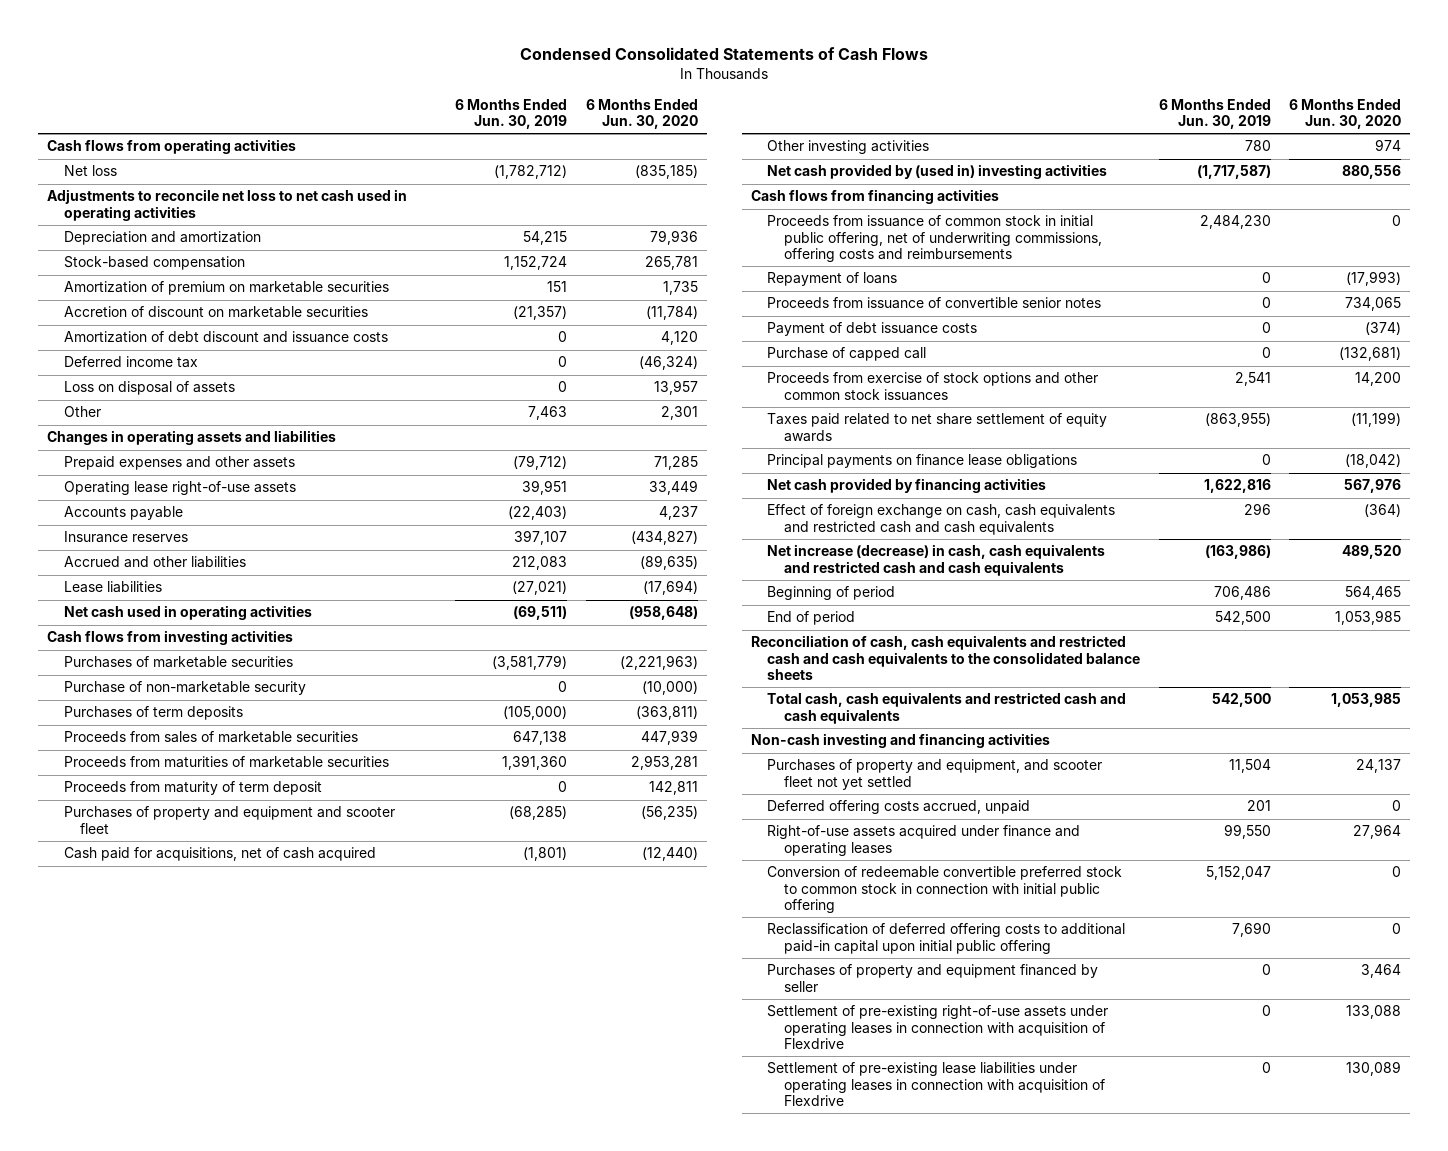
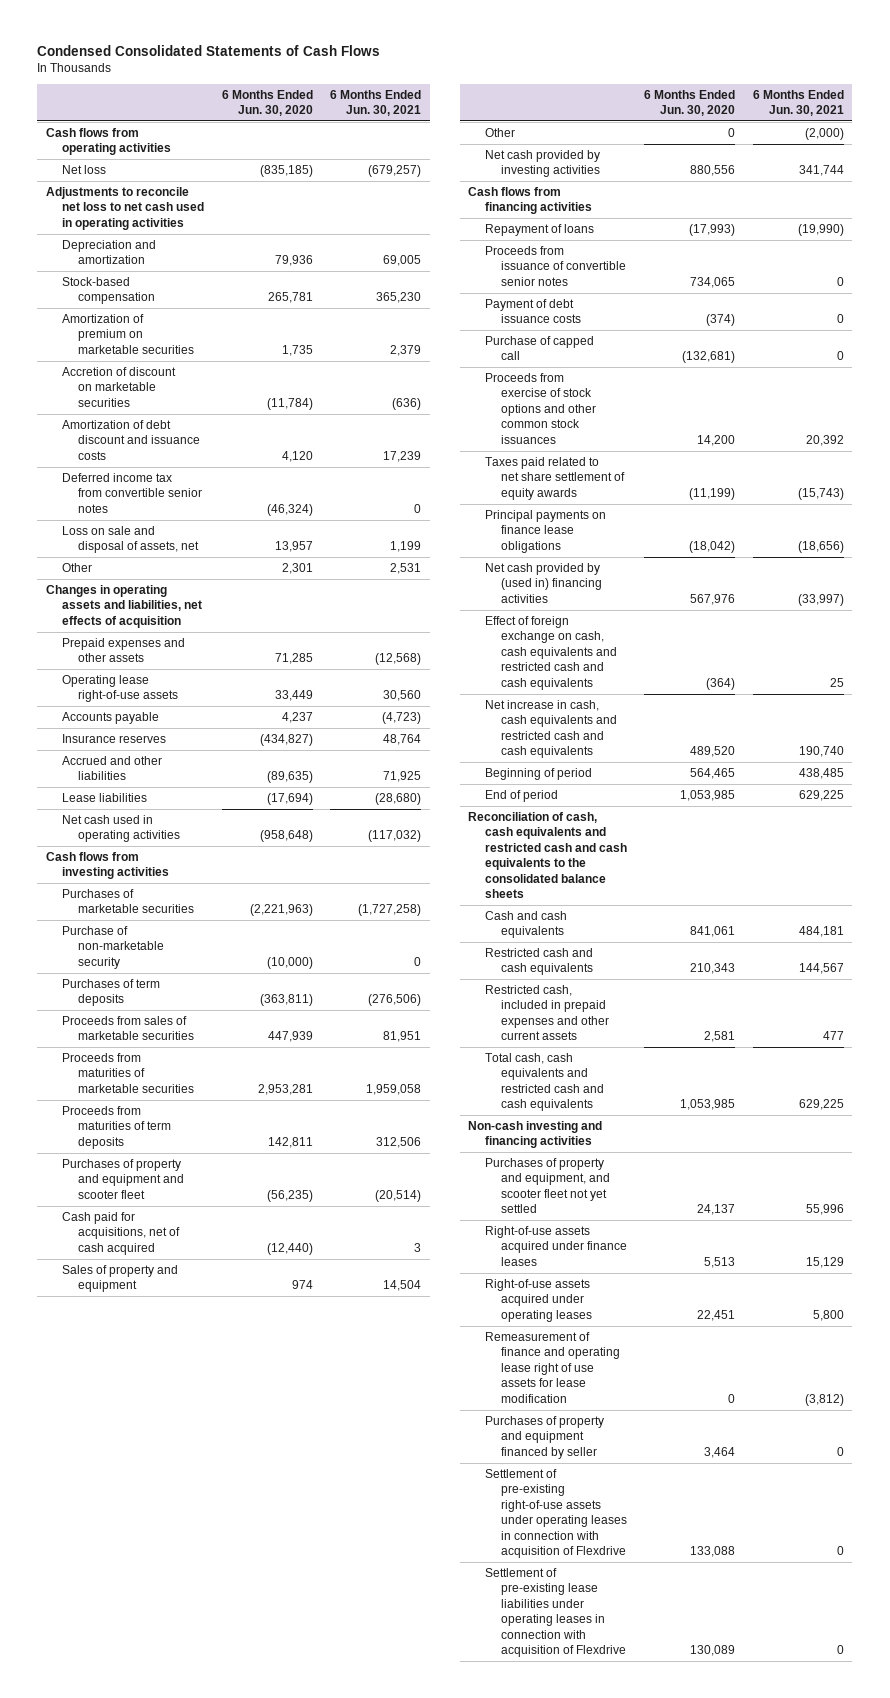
- | 6 Months Ended Jun. 30, 2019 | 6 Months Ended Jun. 30, 2020
+ | 6 Months Ended Jun. 30, 2020 | 6 Months Ended Jun. 30, 2021
- Deferred income tax | 0 | (46,324)
- Loss on disposal of assets | 0 | 13,957
+ Deferred income tax from convertible senior notes | (46,324) | 0
+ Loss on sale and disposal of assets, net | 13,957 | 1,199
- Changes in operating assets and liabilities
+ Changes in operating assets and liabilities, net effects of acquisition
- Proceeds from maturity of term deposit | 0 | 142,811
+ Proceeds from maturities of term deposits | 142,811 | 312,506
- Other investing activities | 780 | 974
- Net cash provided by (used in) investing activities | (1,717,587) | 880,556
+ Sales of property and equipment | 974 | 14,504
+ Other | 0 | (2,000)
+ Net cash provided by investing activities | 880,556 | 341,744
- Proceeds from issuance of common stock in initial public offering, net of underwriting commissions, offering costs and reimbursements | 2,484,230 | 0
- Net cash provided by financing activities | 1,622,816 | 567,976
+ Net cash provided by (used in) financing activities | 567,976 | (33,997)
- Net increase (decrease) in cash, cash equivalents and restricted cash and cash equivalents | (163,986) | 489,520
+ Net increase in cash, cash equivalents and restricted cash and cash equivalents | 489,520 | 190,740
+ Cash and cash equivalents | 841,061 | 484,181
+ Restricted cash and cash equivalents | 210,343 | 144,567
+ Restricted cash, included in prepaid expenses and other current assets | 2,581 | 477
- Deferred offering costs accrued, unpaid | 201 | 0
- Right-of-use assets acquired under finance and operating leases | 99,550 | 27,964
- Conversion of redeemable convertible preferred stock to common stock in connection with initial public offering | 5,152,047 | 0
- Reclassification of deferred offering costs to additional paid-in capital upon initial public offering | 7,690 | 0
+ Right-of-use assets acquired under finance leases | 5,513 | 15,129
+ Right-of-use assets acquired under operating leases | 22,451 | 5,800
+ Remeasurement of finance and operating lease right of use assets for lease modification | 0 | (3,812)

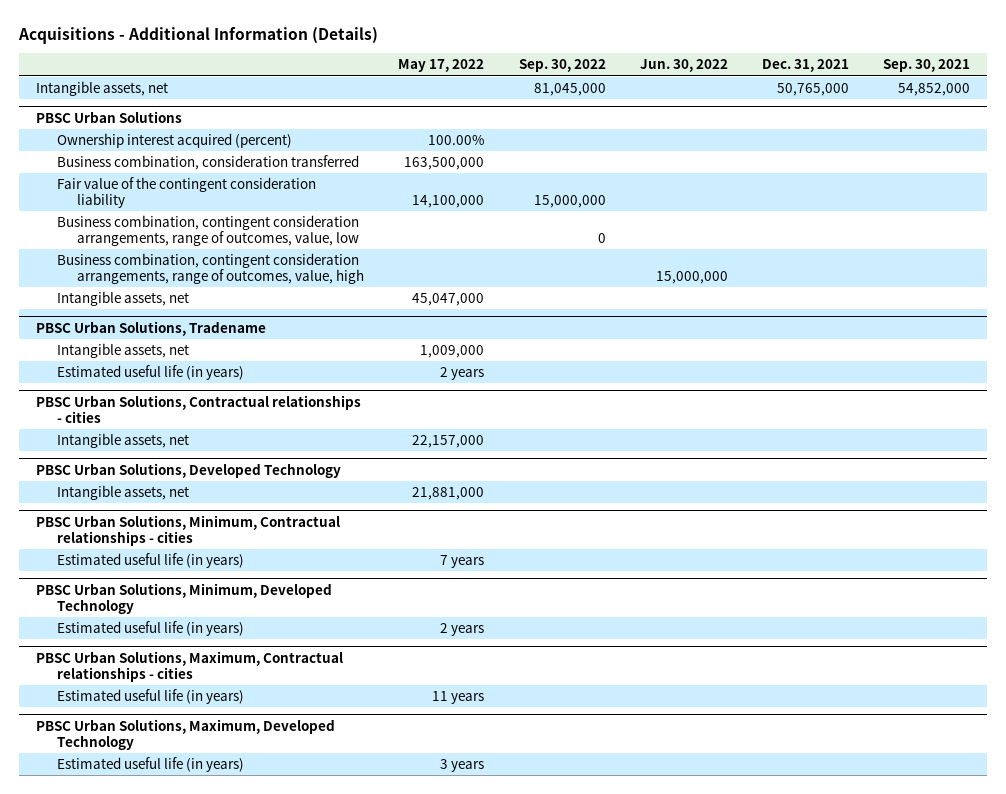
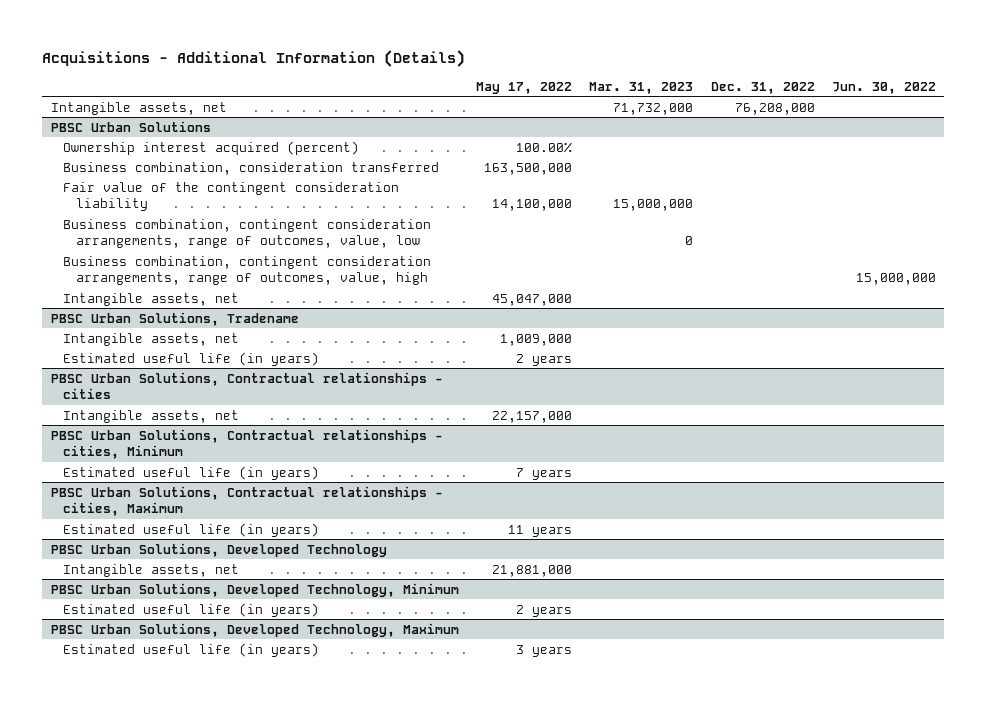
- | May 17, 2022 | Sep. 30, 2022 | Jun. 30, 2022 | Dec. 31, 2021 | Sep. 30, 2021
+ | May 17, 2022 | Mar. 31, 2023 | Dec. 31, 2022 | Jun. 30, 2022
+ PBSC Urban Solutions, Contractual relationships - cities, Minimum
+ Estimated useful life (in years) | 7 years | | |
+ PBSC Urban Solutions, Contractual relationships - cities, Maximum
+ Estimated useful life (in years) | 11 years | | |
- PBSC Urban Solutions, Minimum, Contractual relationships - cities
- Estimated useful life (in years) | 7 years | | | |
- PBSC Urban Solutions, Minimum, Developed Technology
+ PBSC Urban Solutions, Developed Technology, Minimum
- PBSC Urban Solutions, Maximum, Contractual relationships - cities
- Estimated useful life (in years) | 11 years | | | |
- PBSC Urban Solutions, Maximum, Developed Technology
+ PBSC Urban Solutions, Developed Technology, Maximum

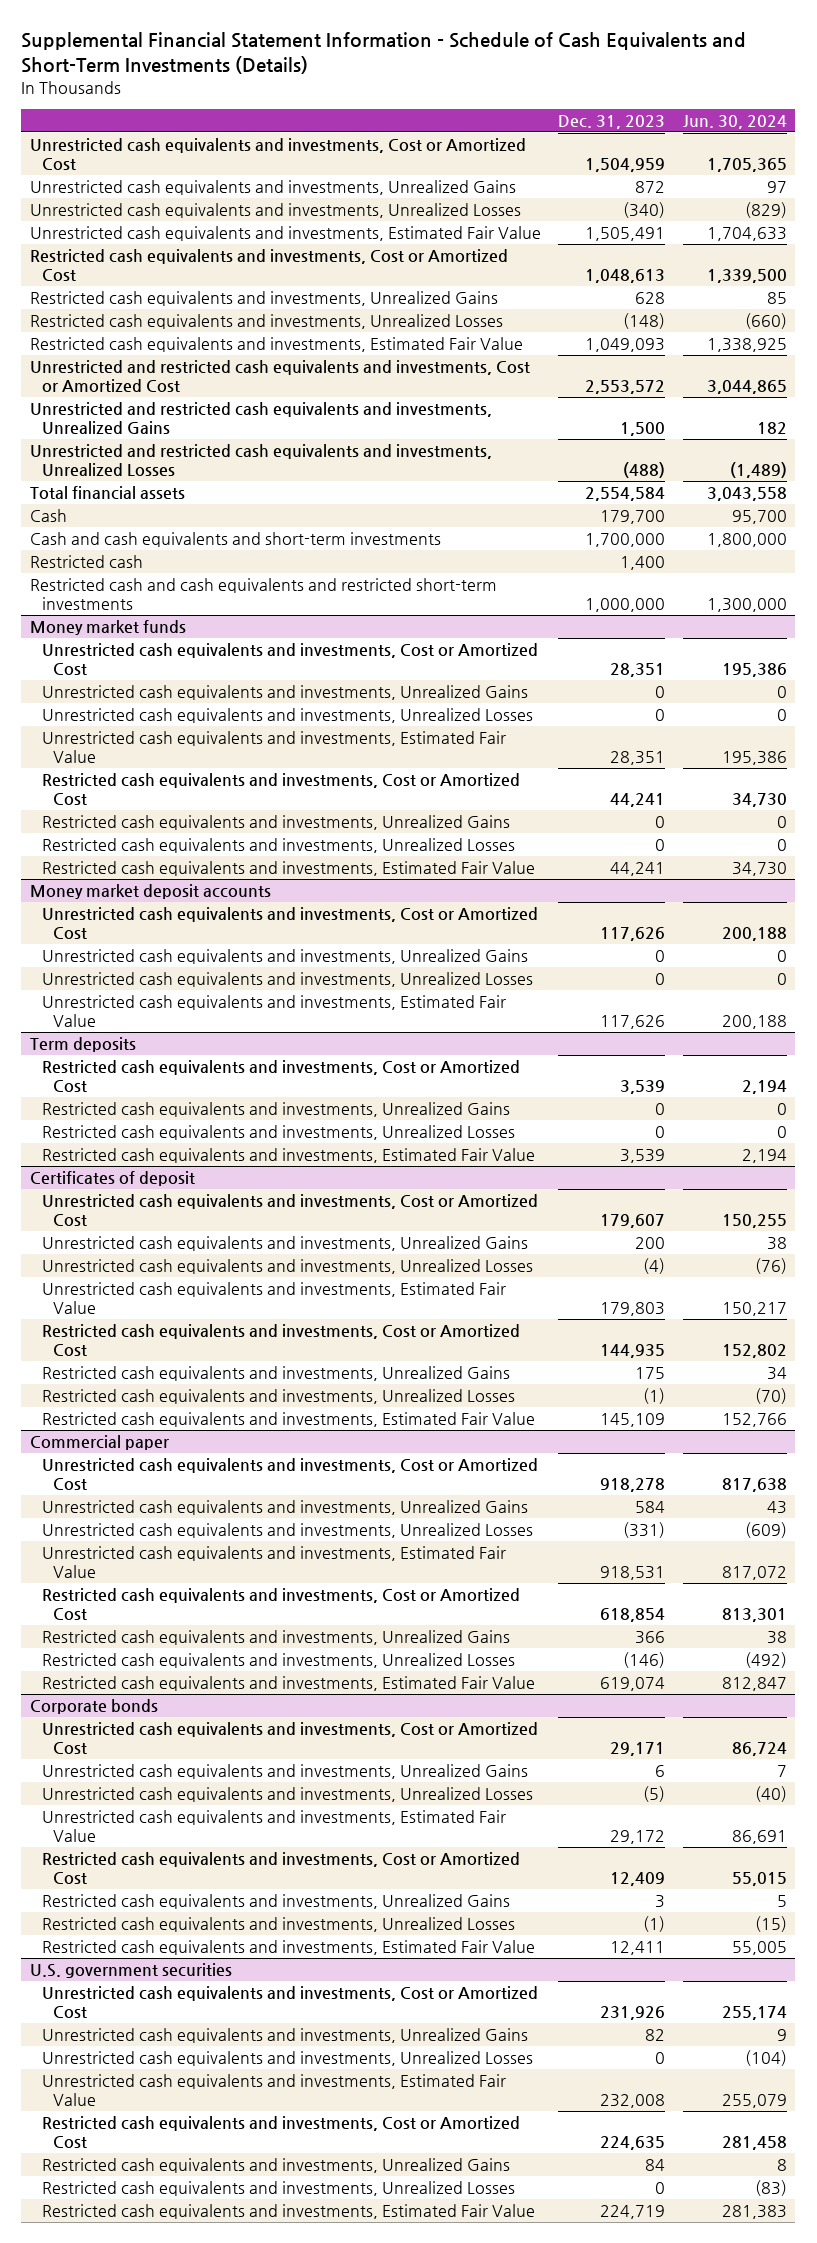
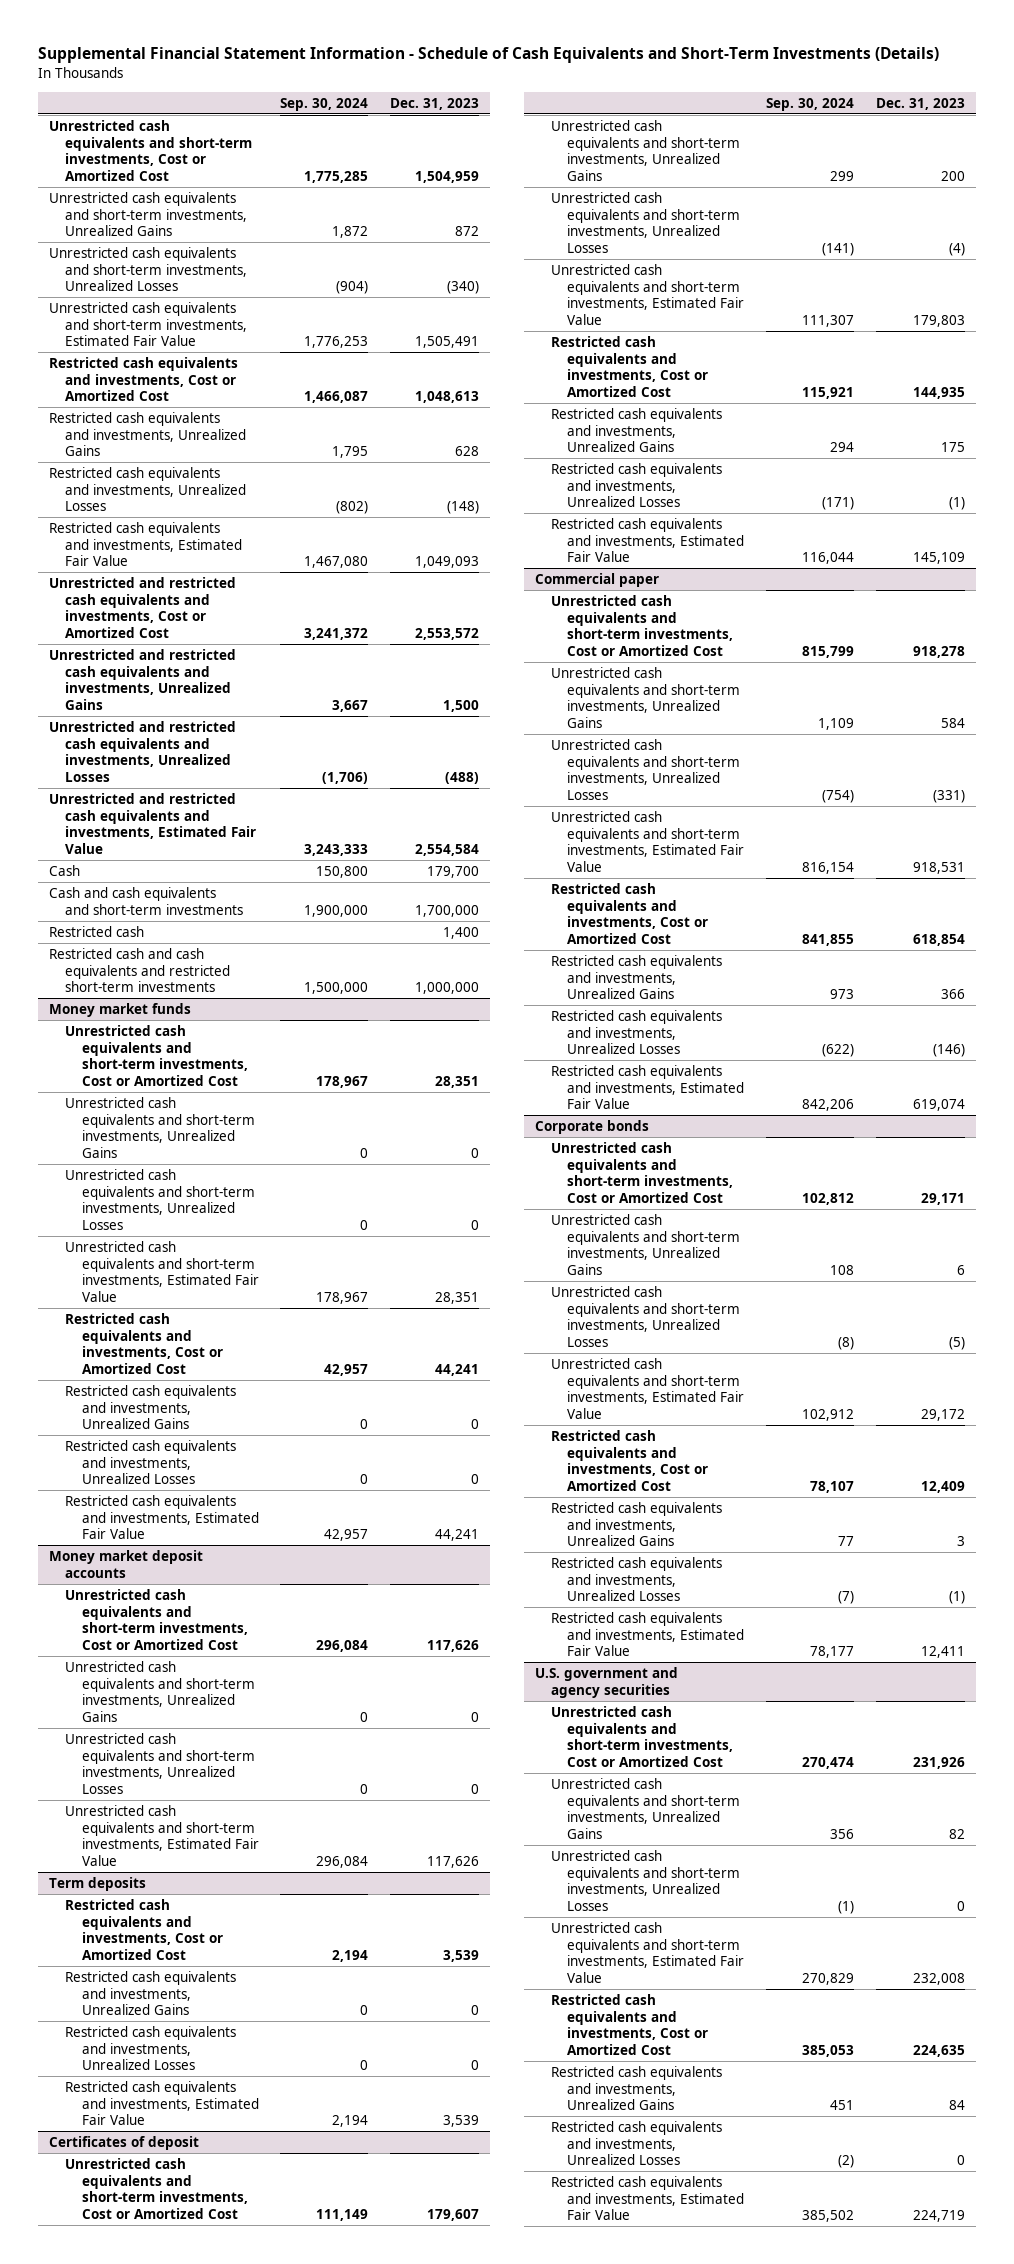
- | Dec. 31, 2023 | Jun. 30, 2024
+ | Sep. 30, 2024 | Dec. 31, 2023
- Unrestricted cash equivalents and investments, Cost or Amortized Cost | 1,504,959 | 1,705,365
- Unrestricted cash equivalents and investments, Unrealized Gains | 872 | 97
- Unrestricted cash equivalents and investments, Unrealized Losses | (340) | (829)
- Unrestricted cash equivalents and investments, Estimated Fair Value | 1,505,491 | 1,704,633
+ Unrestricted cash equivalents and short-term investments, Cost or Amortized Cost | 1,775,285 | 1,504,959
+ Unrestricted cash equivalents and short-term investments, Unrealized Gains | 1,872 | 872
+ Unrestricted cash equivalents and short-term investments, Unrealized Losses | (904) | (340)
+ Unrestricted cash equivalents and short-term investments, Estimated Fair Value | 1,776,253 | 1,505,491
- Total financial assets | 2,554,584 | 3,043,558
+ Unrestricted and restricted cash equivalents and investments, Estimated Fair Value | 3,243,333 | 2,554,584
@ Money market funds
- Unrestricted cash equivalents and investments, Cost or Amortized Cost | 28,351 | 195,386
- Unrestricted cash equivalents and investments, Unrealized Gains | 0 | 0
- Unrestricted cash equivalents and investments, Unrealized Losses | 0 | 0
- Unrestricted cash equivalents and investments, Estimated Fair Value | 28,351 | 195,386
+ Unrestricted cash equivalents and short-term investments, Cost or Amortized Cost | 178,967 | 28,351
+ Unrestricted cash equivalents and short-term investments, Unrealized Gains | 0 | 0
+ Unrestricted cash equivalents and short-term investments, Unrealized Losses | 0 | 0
+ Unrestricted cash equivalents and short-term investments, Estimated Fair Value | 178,967 | 28,351
@ Money market deposit accounts
- Unrestricted cash equivalents and investments, Cost or Amortized Cost | 117,626 | 200,188
- Unrestricted cash equivalents and investments, Unrealized Gains | 0 | 0
- Unrestricted cash equivalents and investments, Unrealized Losses | 0 | 0
- Unrestricted cash equivalents and investments, Estimated Fair Value | 117,626 | 200,188
+ Unrestricted cash equivalents and short-term investments, Cost or Amortized Cost | 296,084 | 117,626
+ Unrestricted cash equivalents and short-term investments, Unrealized Gains | 0 | 0
+ Unrestricted cash equivalents and short-term investments, Unrealized Losses | 0 | 0
+ Unrestricted cash equivalents and short-term investments, Estimated Fair Value | 296,084 | 117,626
@ Certificates of deposit
- Unrestricted cash equivalents and investments, Cost or Amortized Cost | 179,607 | 150,255
- Unrestricted cash equivalents and investments, Unrealized Gains | 200 | 38
- Unrestricted cash equivalents and investments, Unrealized Losses | (4) | (76)
- Unrestricted cash equivalents and investments, Estimated Fair Value | 179,803 | 150,217
+ Unrestricted cash equivalents and short-term investments, Cost or Amortized Cost | 111,149 | 179,607
+ Unrestricted cash equivalents and short-term investments, Unrealized Gains | 299 | 200
+ Unrestricted cash equivalents and short-term investments, Unrealized Losses | (141) | (4)
+ Unrestricted cash equivalents and short-term investments, Estimated Fair Value | 111,307 | 179,803
@ Commercial paper
- Unrestricted cash equivalents and investments, Cost or Amortized Cost | 918,278 | 817,638
- Unrestricted cash equivalents and investments, Unrealized Gains | 584 | 43
- Unrestricted cash equivalents and investments, Unrealized Losses | (331) | (609)
- Unrestricted cash equivalents and investments, Estimated Fair Value | 918,531 | 817,072
+ Unrestricted cash equivalents and short-term investments, Cost or Amortized Cost | 815,799 | 918,278
+ Unrestricted cash equivalents and short-term investments, Unrealized Gains | 1,109 | 584
+ Unrestricted cash equivalents and short-term investments, Unrealized Losses | (754) | (331)
+ Unrestricted cash equivalents and short-term investments, Estimated Fair Value | 816,154 | 918,531
@ Corporate bonds
- Unrestricted cash equivalents and investments, Cost or Amortized Cost | 29,171 | 86,724
- Unrestricted cash equivalents and investments, Unrealized Gains | 6 | 7
- Unrestricted cash equivalents and investments, Unrealized Losses | (5) | (40)
- Unrestricted cash equivalents and investments, Estimated Fair Value | 29,172 | 86,691
+ Unrestricted cash equivalents and short-term investments, Cost or Amortized Cost | 102,812 | 29,171
+ Unrestricted cash equivalents and short-term investments, Unrealized Gains | 108 | 6
+ Unrestricted cash equivalents and short-term investments, Unrealized Losses | (8) | (5)
+ Unrestricted cash equivalents and short-term investments, Estimated Fair Value | 102,912 | 29,172
- U.S. government securities
- Unrestricted cash equivalents and investments, Cost or Amortized Cost | 231,926 | 255,174
- Unrestricted cash equivalents and investments, Unrealized Gains | 82 | 9
- Unrestricted cash equivalents and investments, Unrealized Losses | 0 | (104)
- Unrestricted cash equivalents and investments, Estimated Fair Value | 232,008 | 255,079
+ U.S. government and agency securities
+ Unrestricted cash equivalents and short-term investments, Cost or Amortized Cost | 270,474 | 231,926
+ Unrestricted cash equivalents and short-term investments, Unrealized Gains | 356 | 82
+ Unrestricted cash equivalents and short-term investments, Unrealized Losses | (1) | 0
+ Unrestricted cash equivalents and short-term investments, Estimated Fair Value | 270,829 | 232,008

